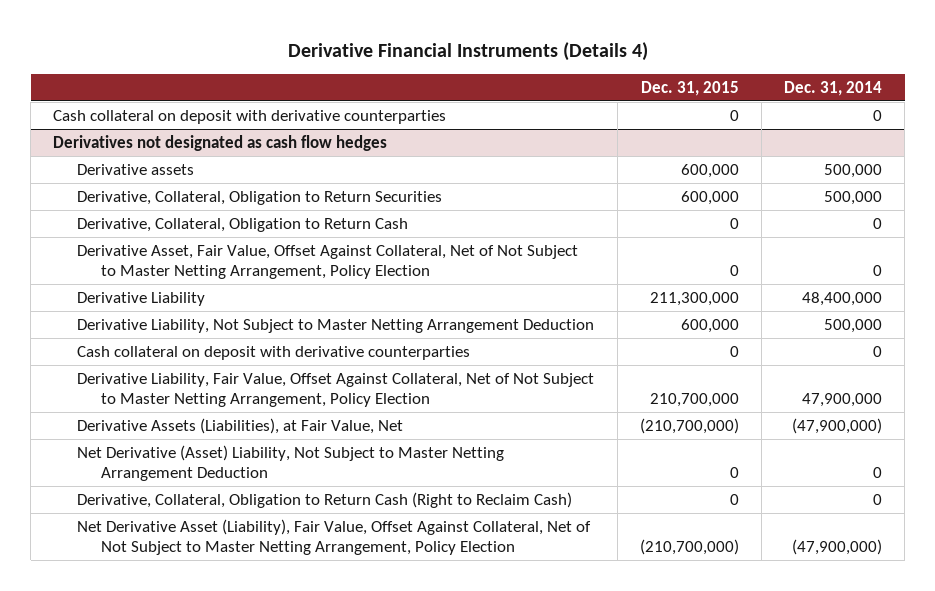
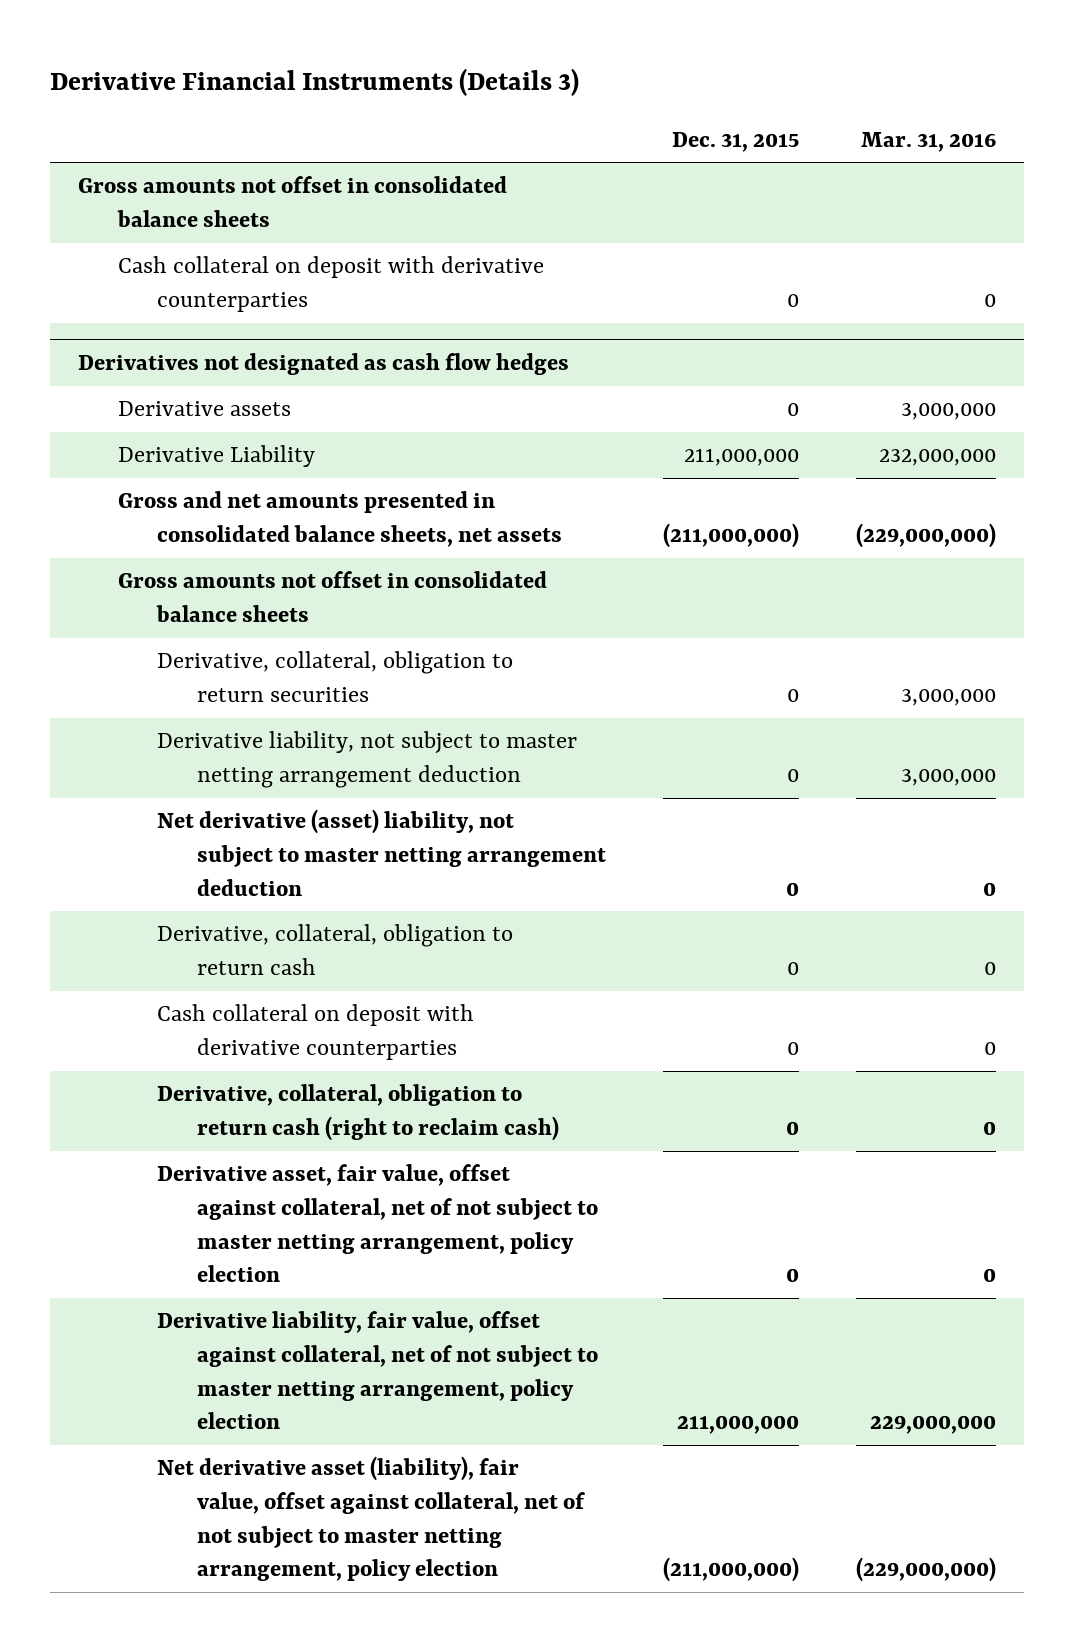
- Derivative Financial Instruments (Details 4)
+ Derivative Financial Instruments (Details 3)
- | Dec. 31, 2015 | Dec. 31, 2014
+ | Dec. 31, 2015 | Mar. 31, 2016
+ Gross amounts not offset in consolidated balance sheets
@ Derivatives not designated as cash flow hedges
- Derivative assets | 600,000 | 500,000
- Derivative, Collateral, Obligation to Return Securities | 600,000 | 500,000
- Derivative, Collateral, Obligation to Return Cash | 0 | 0
- Derivative Asset, Fair Value, Offset Against Collateral, Net of Not Subject to Master Netting Arrangement, Policy Election | 0 | 0
- Derivative Liability | 211,300,000 | 48,400,000
- Derivative Liability, Not Subject to Master Netting Arrangement Deduction | 600,000 | 500,000
+ Derivative assets | 0 | 3,000,000
+ Derivative Liability | 211,000,000 | 232,000,000
+ Gross and net amounts presented in consolidated balance sheets, net assets | (211,000,000) | (229,000,000)
+ Gross amounts not offset in consolidated balance sheets
+ Derivative, collateral, obligation to return securities | 0 | 3,000,000
+ Derivative liability, not subject to master netting arrangement deduction | 0 | 3,000,000
+ Net derivative (asset) liability, not subject to master netting arrangement deduction | 0 | 0
+ Derivative, collateral, obligation to return cash | 0 | 0
- Derivative Liability, Fair Value, Offset Against Collateral, Net of Not Subject to Master Netting Arrangement, Policy Election | 210,700,000 | 47,900,000
- Derivative Assets (Liabilities), at Fair Value, Net | (210,700,000) | (47,900,000)
- Net Derivative (Asset) Liability, Not Subject to Master Netting Arrangement Deduction | 0 | 0
- Derivative, Collateral, Obligation to Return Cash (Right to Reclaim Cash) | 0 | 0
- Net Derivative Asset (Liability), Fair Value, Offset Against Collateral, Net of Not Subject to Master Netting Arrangement, Policy Election | (210,700,000) | (47,900,000)
+ Derivative, collateral, obligation to return cash (right to reclaim cash) | 0 | 0
+ Derivative asset, fair value, offset against collateral, net of not subject to master netting arrangement, policy election | 0 | 0
+ Derivative liability, fair value, offset against collateral, net of not subject to master netting arrangement, policy election | 211,000,000 | 229,000,000
+ Net derivative asset (liability), fair value, offset against collateral, net of not subject to master netting arrangement, policy election | (211,000,000) | (229,000,000)

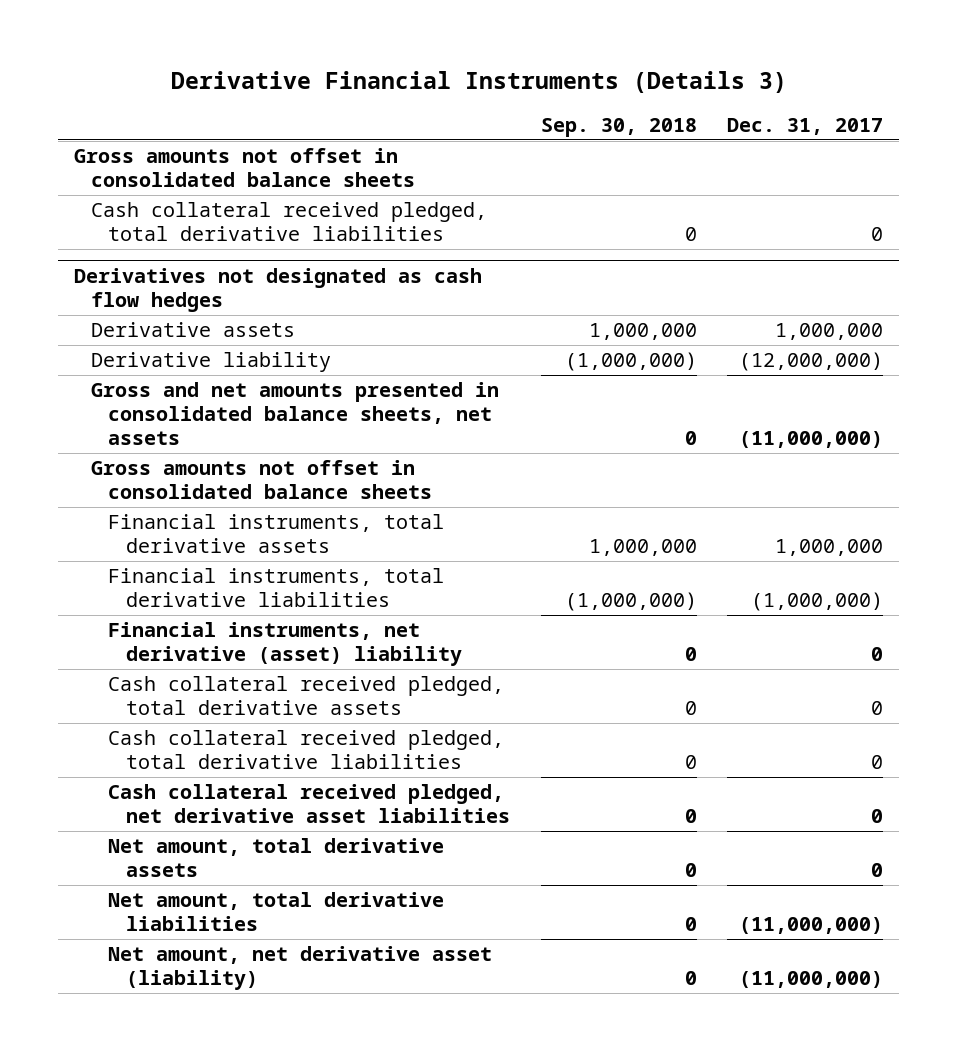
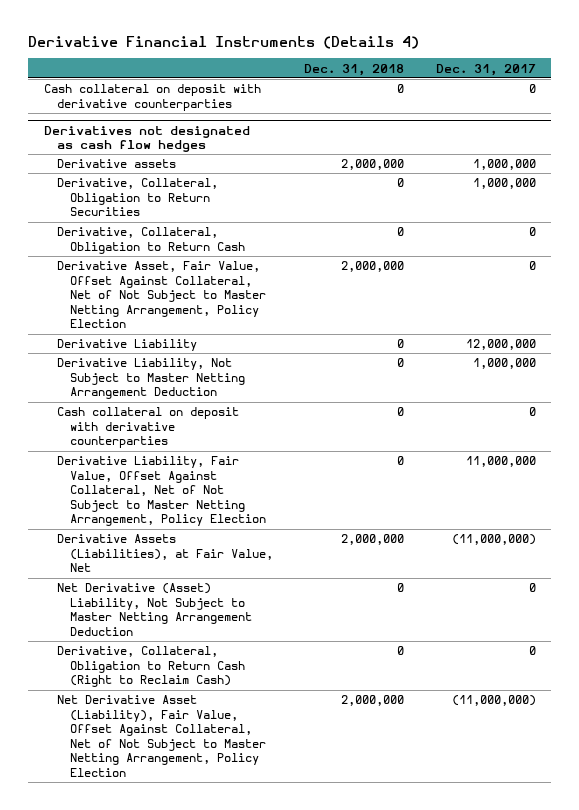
- Derivative Financial Instruments (Details 3)
+ Derivative Financial Instruments (Details 4)
- | Sep. 30, 2018 | Dec. 31, 2017
+ | Dec. 31, 2018 | Dec. 31, 2017
- Gross amounts not offset in consolidated balance sheets
- Cash collateral received pledged, total derivative liabilities | 0 | 0
+ Cash collateral on deposit with derivative counterparties | 0 | 0
@ Derivatives not designated as cash flow hedges
- Derivative liability | (1,000,000) | (12,000,000)
- Gross and net amounts presented in consolidated balance sheets, net assets | 0 | (11,000,000)
- Gross amounts not offset in consolidated balance sheets
- Financial instruments, total derivative assets | 1,000,000 | 1,000,000
- Financial instruments, total derivative liabilities | (1,000,000) | (1,000,000)
- Financial instruments, net derivative (asset) liability | 0 | 0
- Cash collateral received pledged, total derivative assets | 0 | 0
- Cash collateral received pledged, total derivative liabilities | 0 | 0
- Cash collateral received pledged, net derivative asset liabilities | 0 | 0
- Net amount, total derivative assets | 0 | 0
- Net amount, total derivative liabilities | 0 | (11,000,000)
- Net amount, net derivative asset (liability) | 0 | (11,000,000)
+ Derivative, Collateral, Obligation to Return Securities | 0 | 1,000,000
+ Derivative, Collateral, Obligation to Return Cash | 0 | 0
+ Derivative Asset, Fair Value, Offset Against Collateral, Net of Not Subject to Master Netting Arrangement, Policy Election | 2,000,000 | 0
+ Derivative Liability | 0 | 12,000,000
+ Derivative Liability, Not Subject to Master Netting Arrangement Deduction | 0 | 1,000,000
+ Cash collateral on deposit with derivative counterparties | 0 | 0
+ Derivative Liability, Fair Value, Offset Against Collateral, Net of Not Subject to Master Netting Arrangement, Policy Election | 0 | 11,000,000
+ Derivative Assets (Liabilities), at Fair Value, Net | 2,000,000 | (11,000,000)
+ Net Derivative (Asset) Liability, Not Subject to Master Netting Arrangement Deduction | 0 | 0
+ Derivative, Collateral, Obligation to Return Cash (Right to Reclaim Cash) | 0 | 0
+ Net Derivative Asset (Liability), Fair Value, Offset Against Collateral, Net of Not Subject to Master Netting Arrangement, Policy Election | 2,000,000 | (11,000,000)

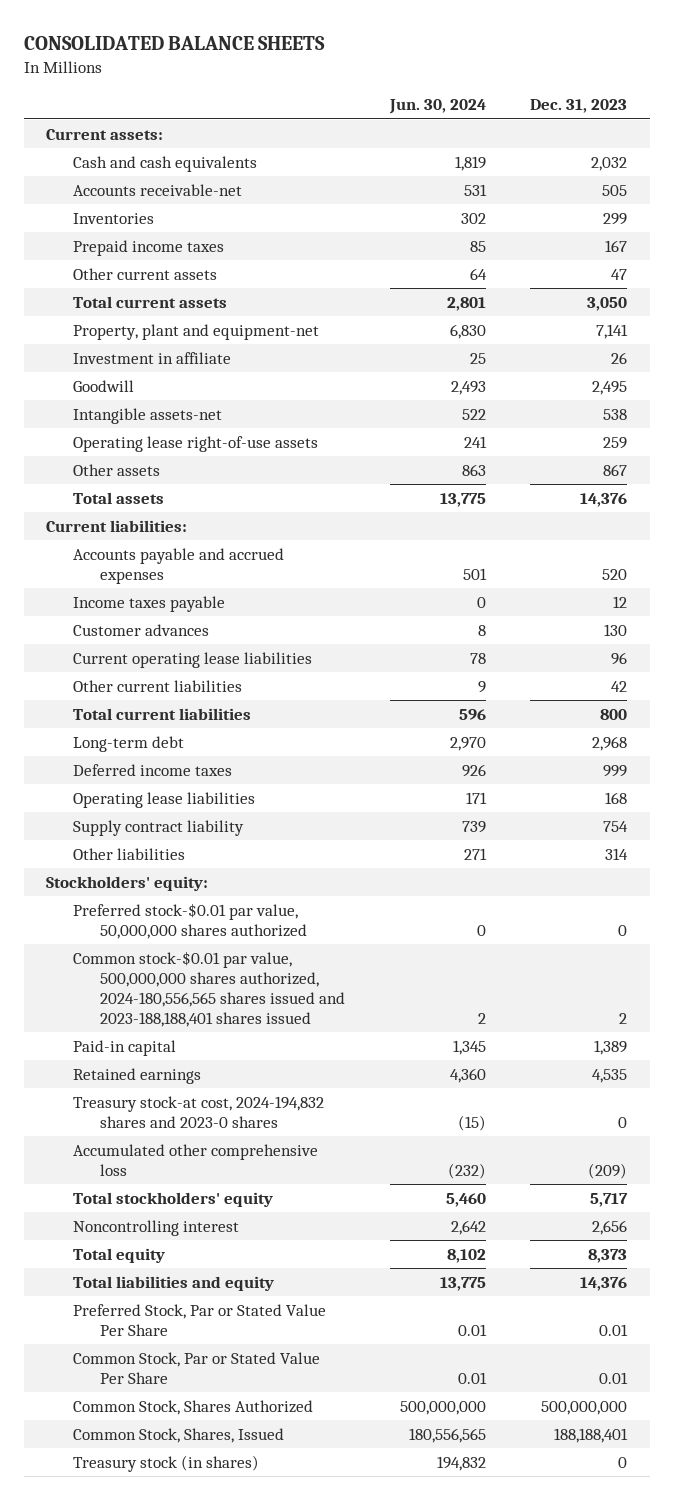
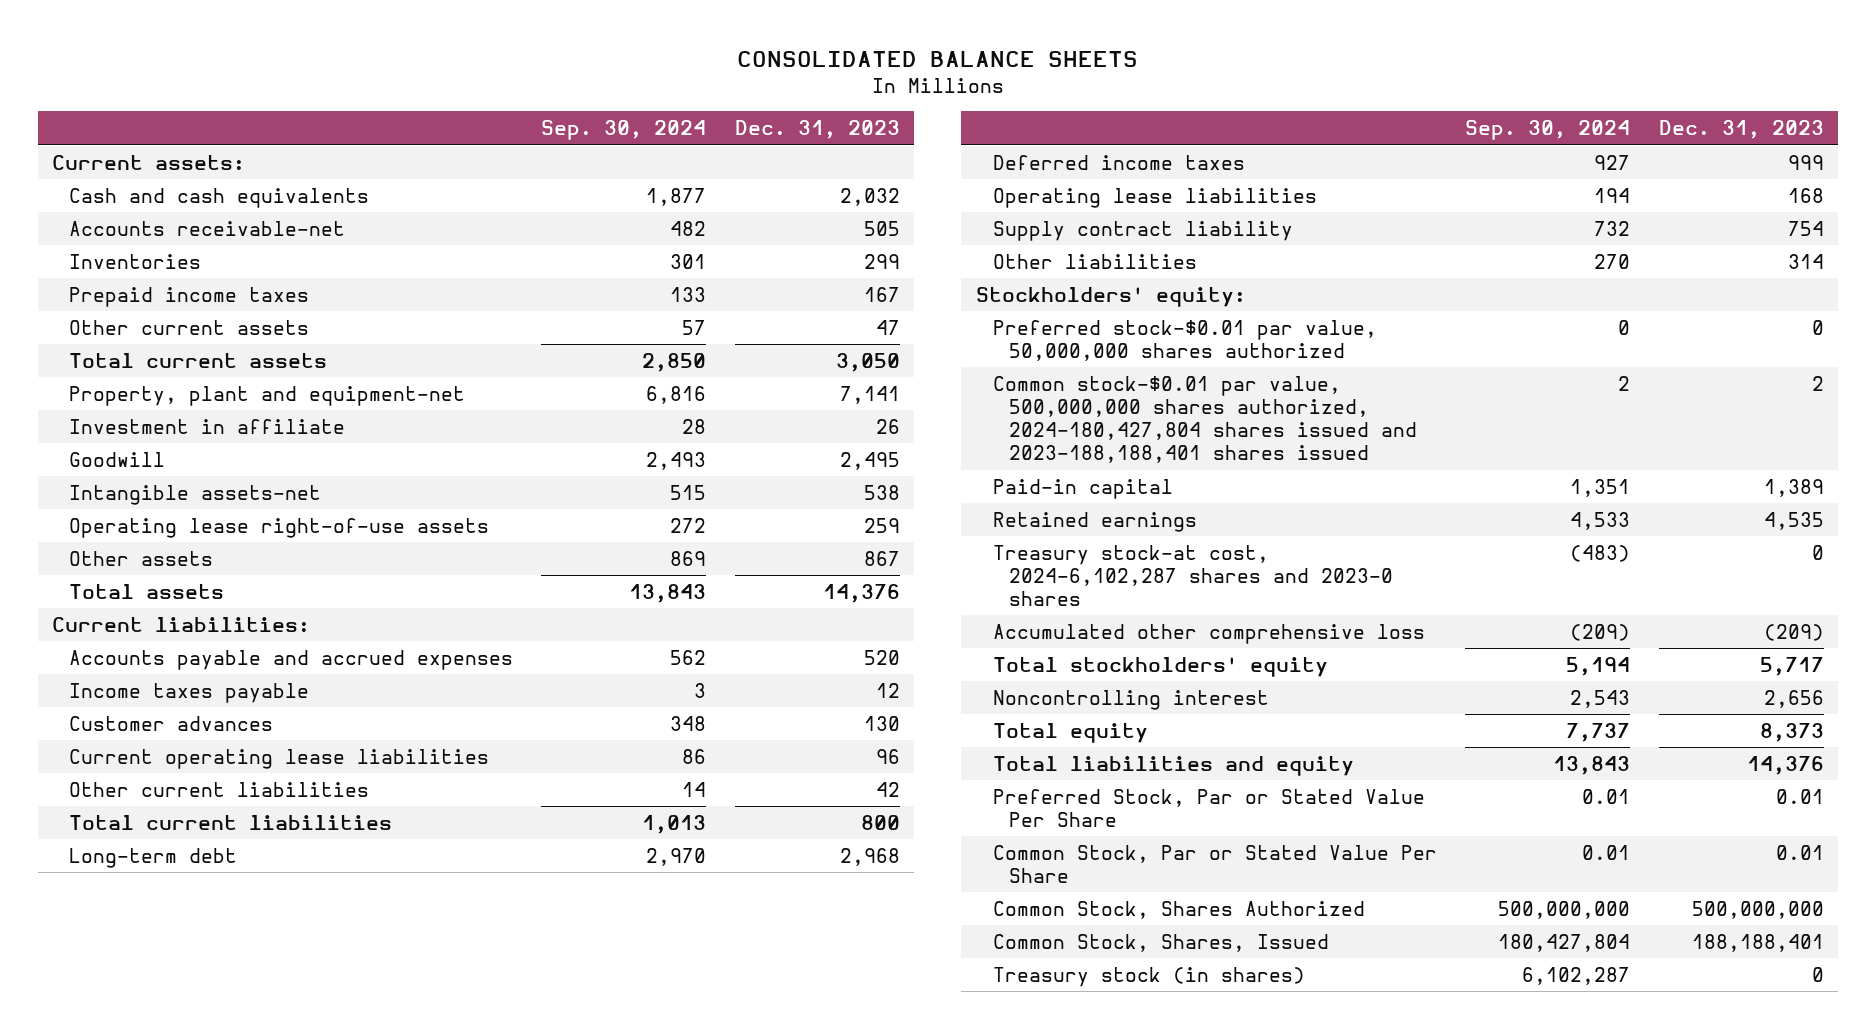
- | Jun. 30, 2024 | Dec. 31, 2023
+ | Sep. 30, 2024 | Dec. 31, 2023
- Common stock-$0.01 par value, 500,000,000 shares authorized, 2024-180,556,565 shares issued and 2023-188,188,401 shares issued | 2 | 2
+ Common stock-$0.01 par value, 500,000,000 shares authorized, 2024-180,427,804 shares issued and 2023-188,188,401 shares issued | 2 | 2
- Treasury stock-at cost, 2024-194,832 shares and 2023-0 shares | (15) | 0
+ Treasury stock-at cost, 2024-6,102,287 shares and 2023-0 shares | (483) | 0

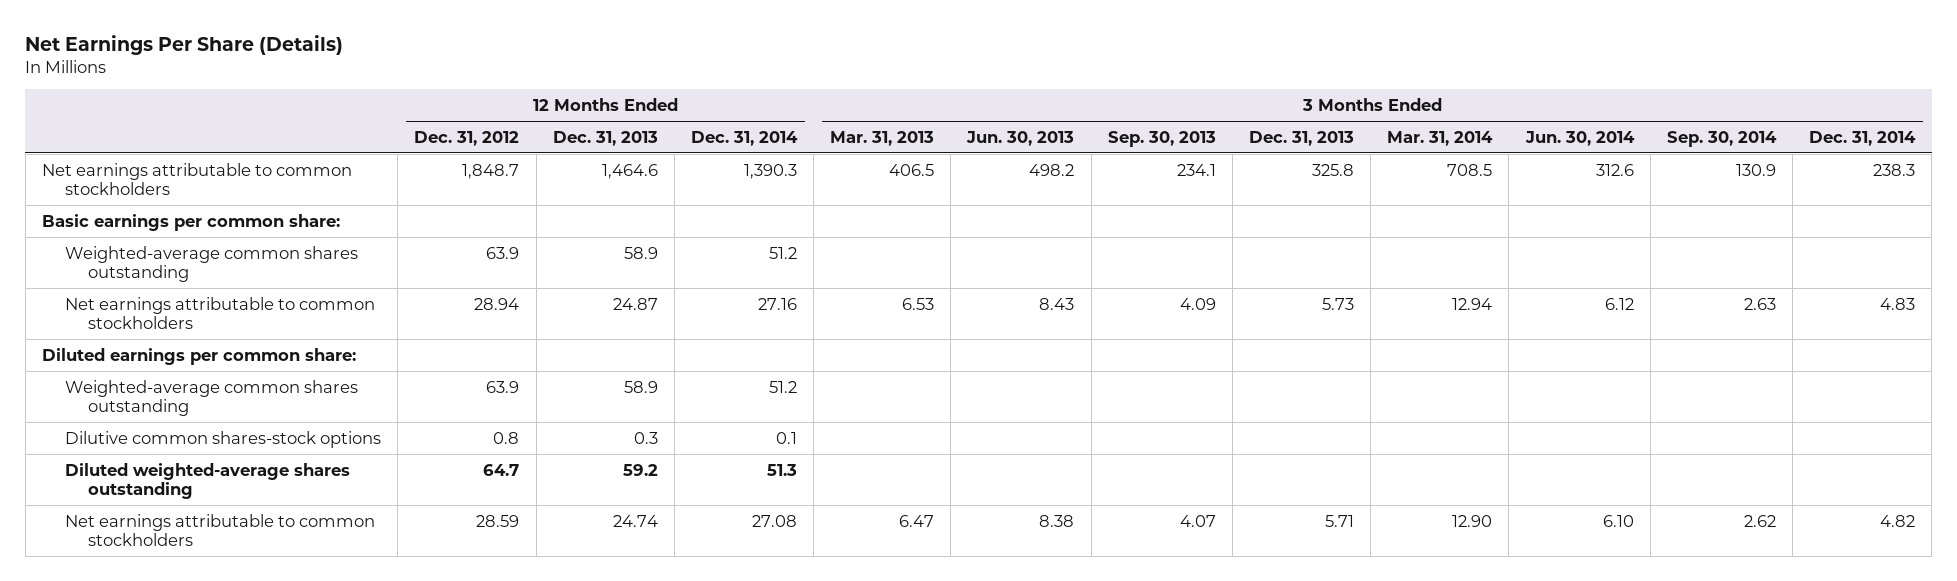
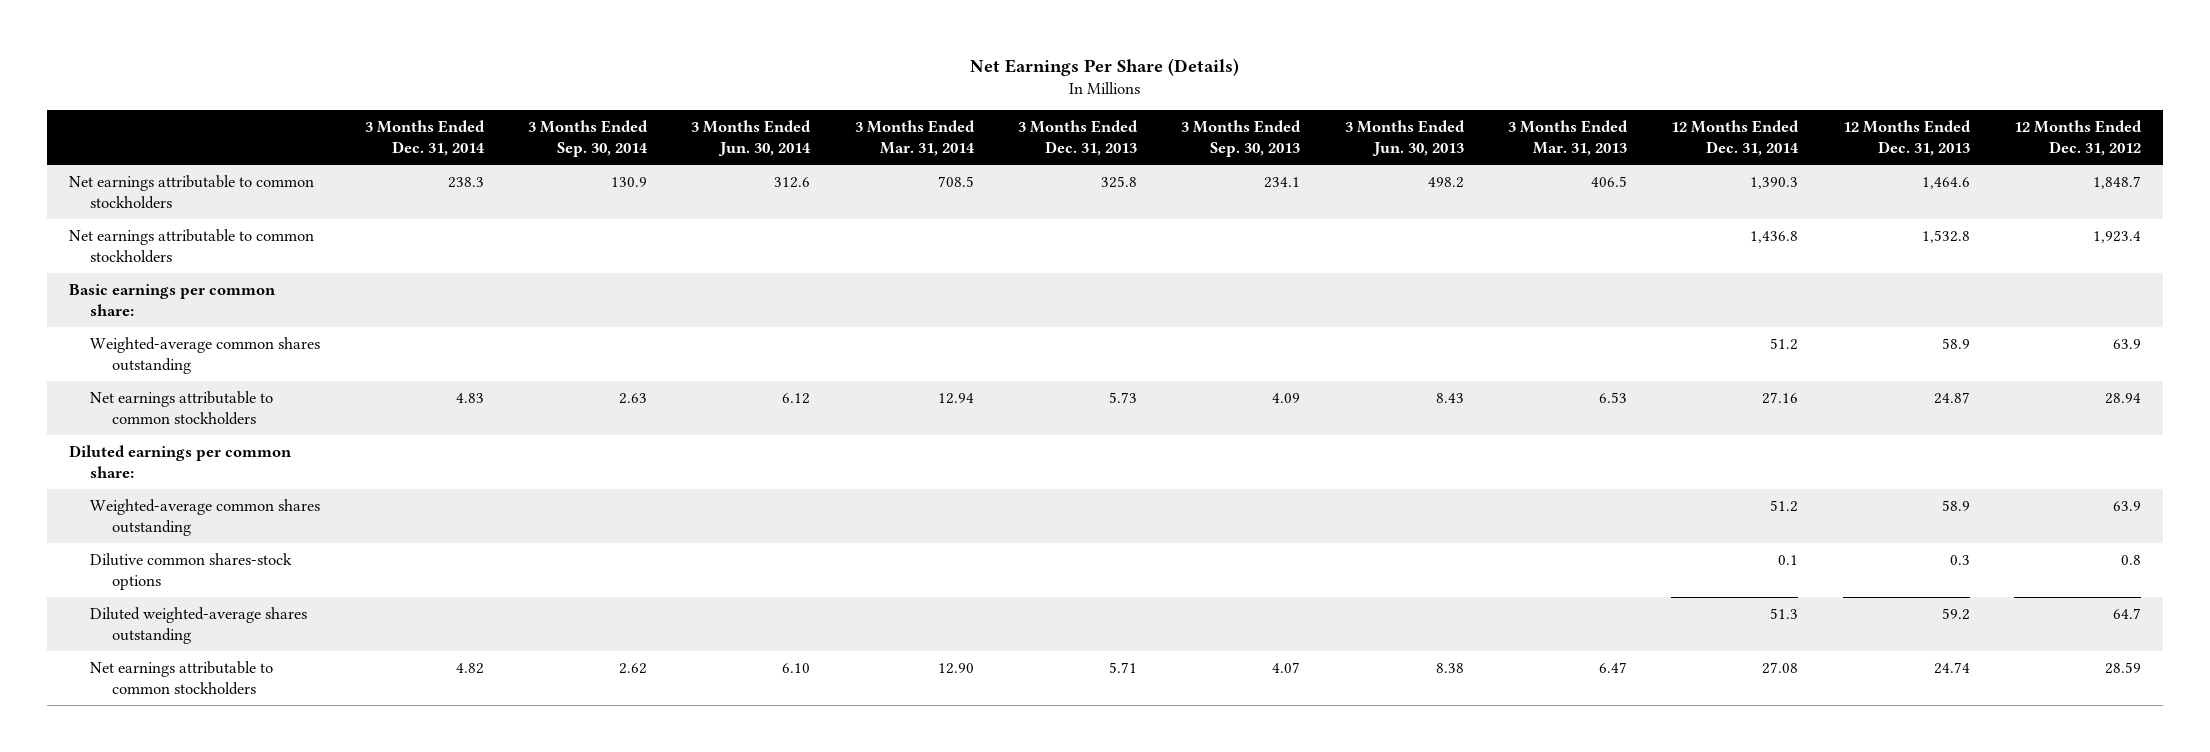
- | 12 Months Ended Dec. 31, 2012 | 12 Months Ended Dec. 31, 2013 | 12 Months Ended Dec. 31, 2014 | 3 Months Ended Mar. 31, 2013 | 3 Months Ended Jun. 30, 2013 | 3 Months Ended Sep. 30, 2013 | 3 Months Ended Dec. 31, 2013 | 3 Months Ended Mar. 31, 2014 | 3 Months Ended Jun. 30, 2014 | 3 Months Ended Sep. 30, 2014 | 3 Months Ended Dec. 31, 2014
+ | 3 Months Ended Dec. 31, 2014 | 3 Months Ended Sep. 30, 2014 | 3 Months Ended Jun. 30, 2014 | 3 Months Ended Mar. 31, 2014 | 3 Months Ended Dec. 31, 2013 | 3 Months Ended Sep. 30, 2013 | 3 Months Ended Jun. 30, 2013 | 3 Months Ended Mar. 31, 2013 | 12 Months Ended Dec. 31, 2014 | 12 Months Ended Dec. 31, 2013 | 12 Months Ended Dec. 31, 2012
+ Net earnings attributable to common stockholders | | | | | | | | | 1,436.8 | 1,532.8 | 1,923.4

